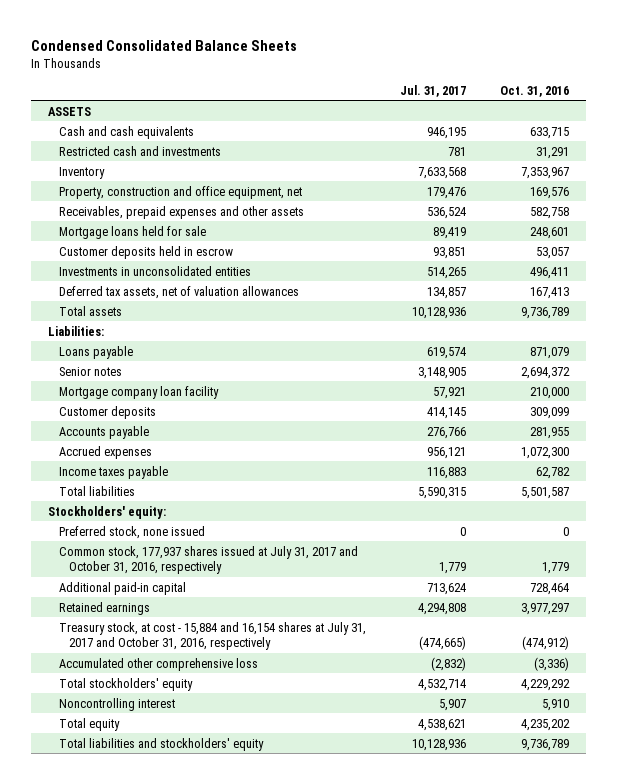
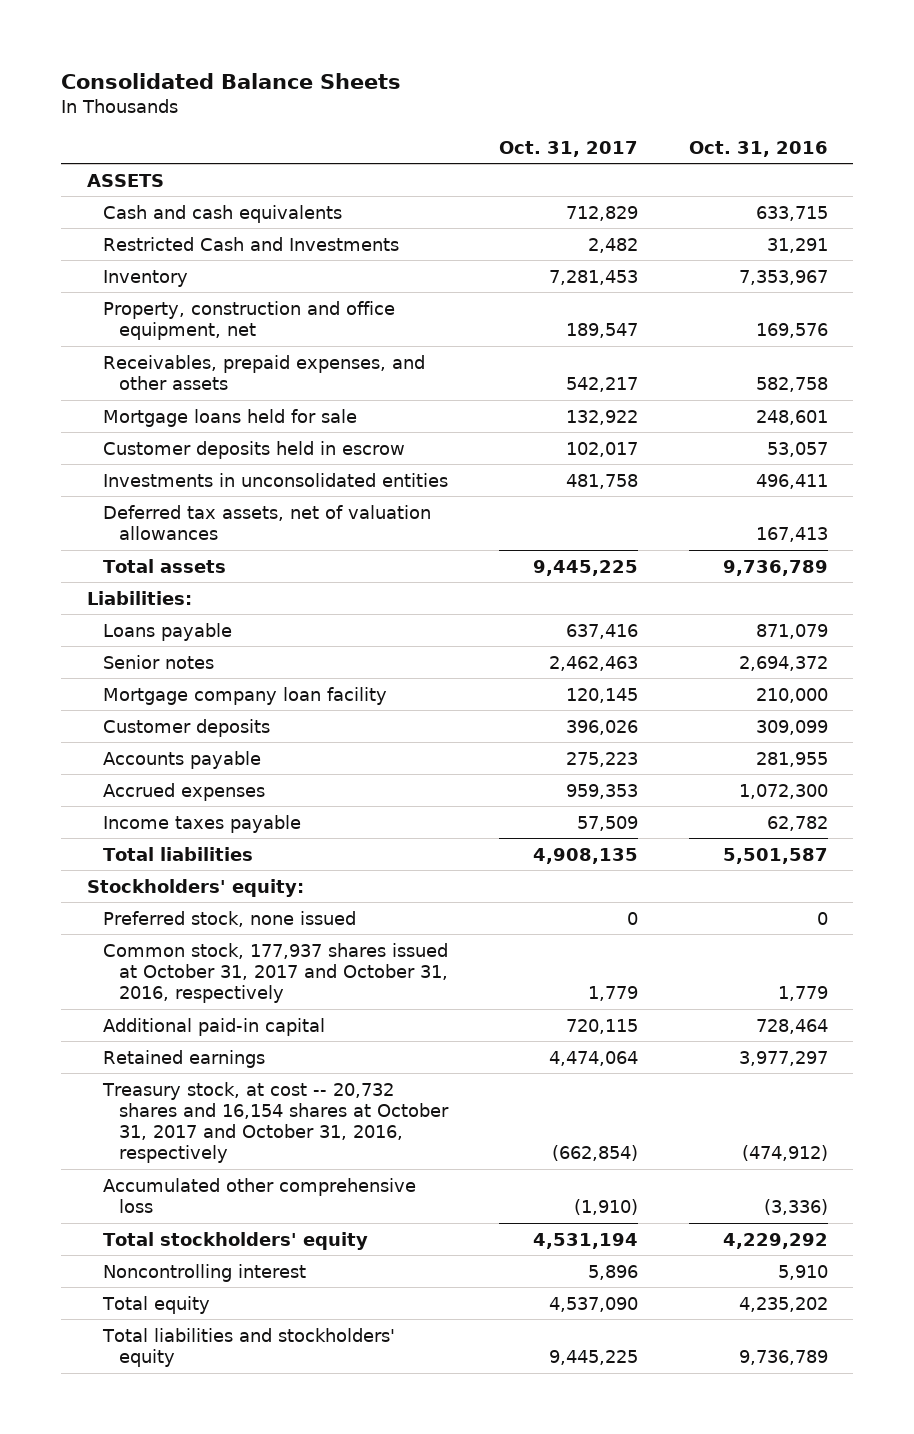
- Condensed Consolidated Balance Sheets
+ Consolidated Balance Sheets
- | Jul. 31, 2017 | Oct. 31, 2016
+ | Oct. 31, 2017 | Oct. 31, 2016
- Restricted cash and investments | 781 | 31,291
+ Restricted Cash and Investments | 2,482 | 31,291
- Receivables, prepaid expenses and other assets | 536,524 | 582,758
+ Receivables, prepaid expenses, and other assets | 542,217 | 582,758
- Common stock, 177,937 shares issued at July 31, 2017 and October 31, 2016, respectively | 1,779 | 1,779
+ Common stock, 177,937 shares issued at October 31, 2017 and October 31, 2016, respectively | 1,779 | 1,779
- Treasury stock, at cost - 15,884 and 16,154 shares at July 31, 2017 and October 31, 2016, respectively | (474,665) | (474,912)
+ Treasury stock, at cost -- 20,732 shares and 16,154 shares at October 31, 2017 and October 31, 2016, respectively | (662,854) | (474,912)

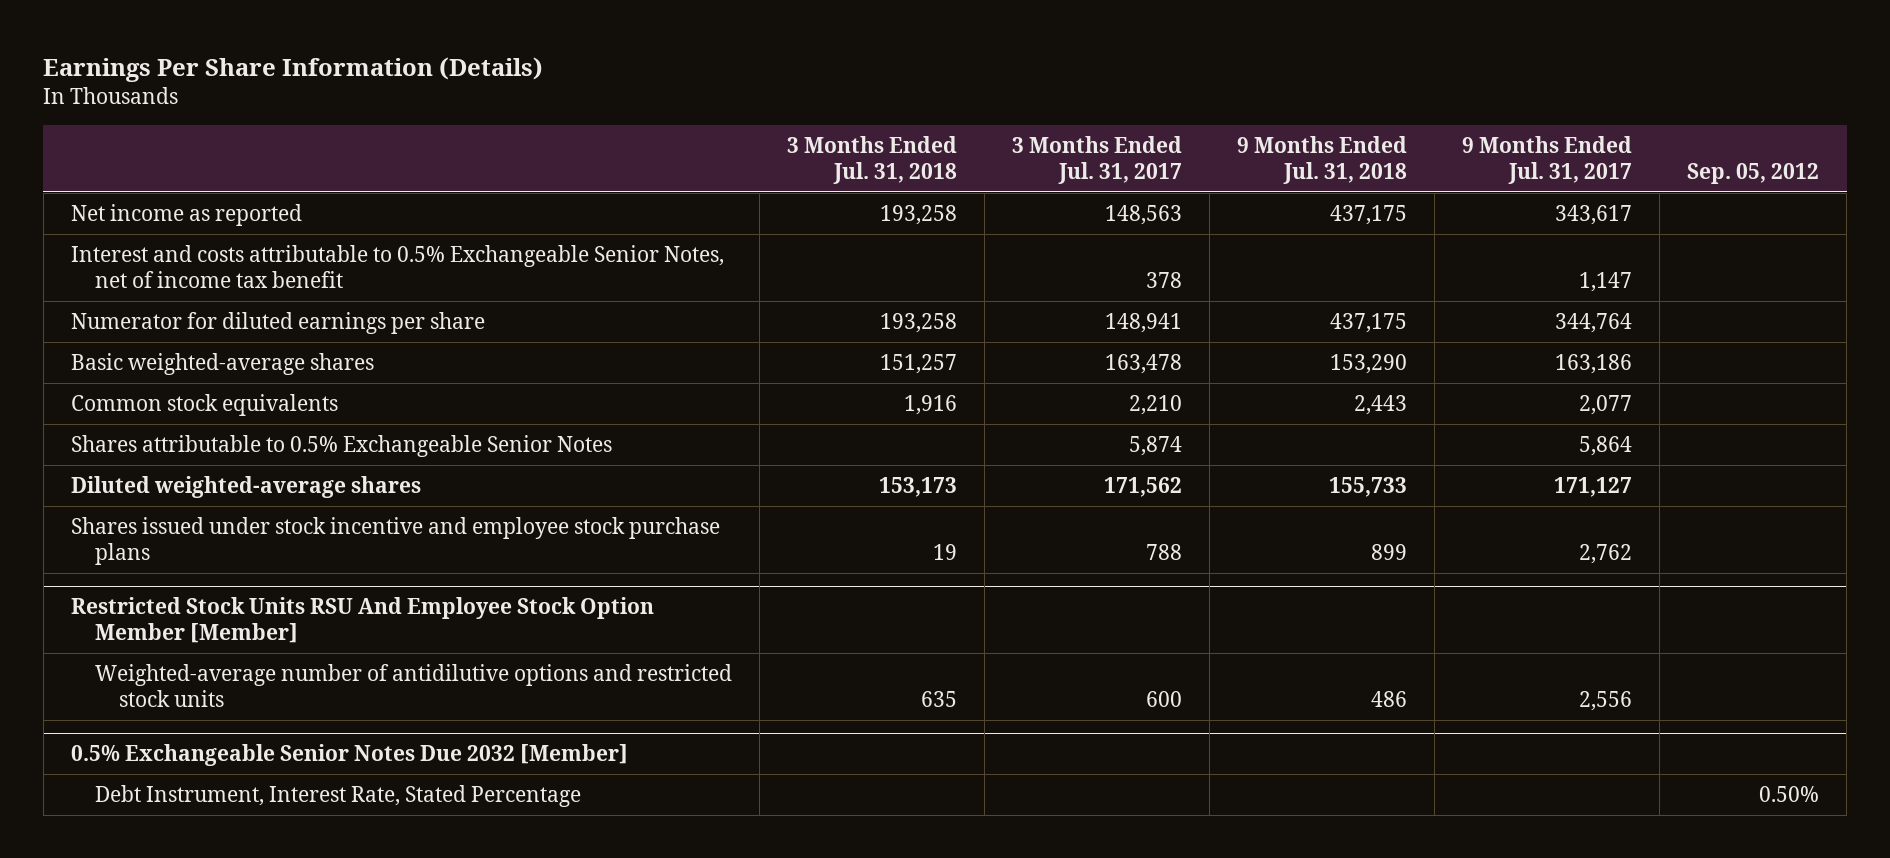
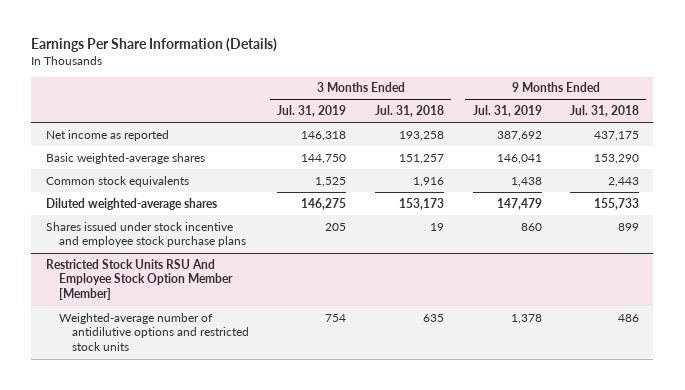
- | 3 Months Ended Jul. 31, 2018 | 3 Months Ended Jul. 31, 2017 | 9 Months Ended Jul. 31, 2018 | 9 Months Ended Jul. 31, 2017 | Sep. 05, 2012
+ | 3 Months Ended Jul. 31, 2019 | 3 Months Ended Jul. 31, 2018 | 9 Months Ended Jul. 31, 2019 | 9 Months Ended Jul. 31, 2018
- Interest and costs attributable to 0.5% Exchangeable Senior Notes, net of income tax benefit | | 378 | | 1,147 |
- Numerator for diluted earnings per share | 193,258 | 148,941 | 437,175 | 344,764 |
- Shares attributable to 0.5% Exchangeable Senior Notes | | 5,874 | | 5,864 |
- 0.5% Exchangeable Senior Notes Due 2032 [Member]
- Debt Instrument, Interest Rate, Stated Percentage | | | | | 0.50%

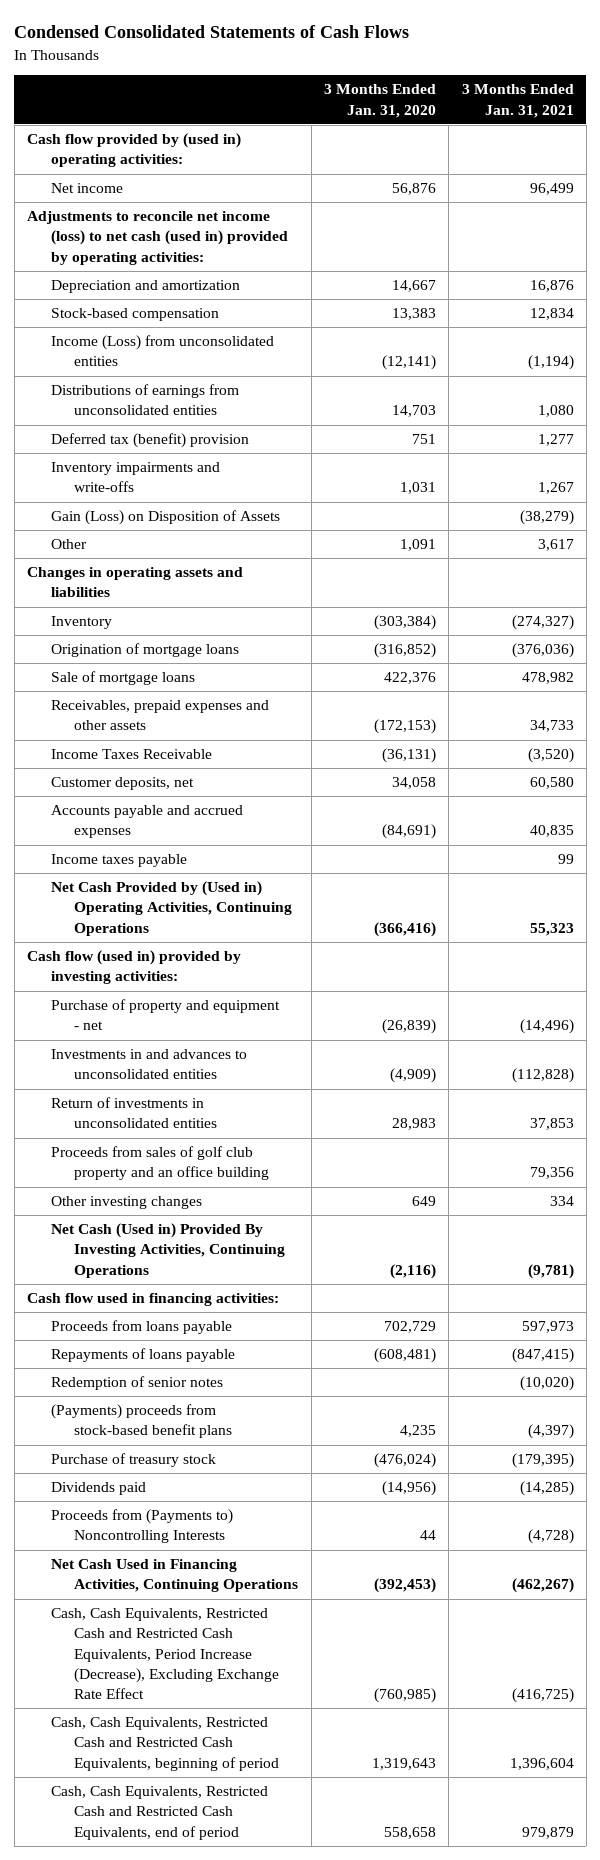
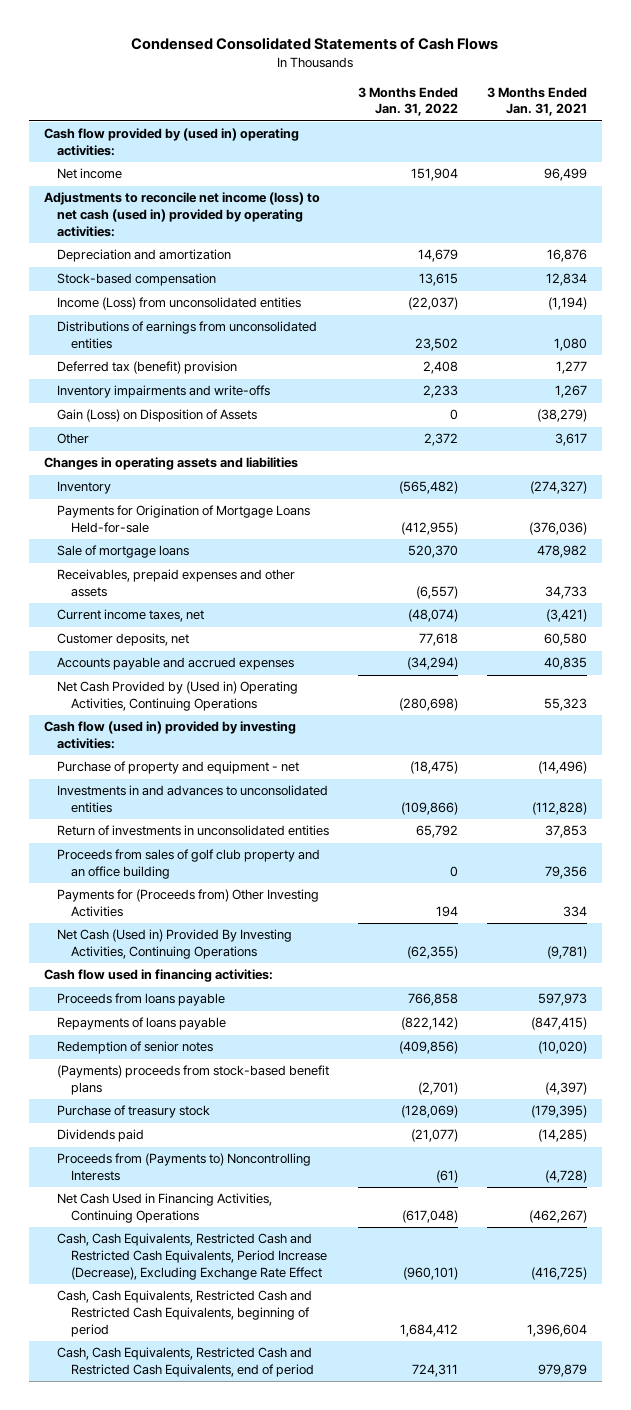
- | 3 Months Ended Jan. 31, 2020 | 3 Months Ended Jan. 31, 2021
+ | 3 Months Ended Jan. 31, 2022 | 3 Months Ended Jan. 31, 2021
- Origination of mortgage loans | (316,852) | (376,036)
+ Payments for Origination of Mortgage Loans Held-for-sale | (412,955) | (376,036)
- Income Taxes Receivable | (36,131) | (3,520)
+ Current income taxes, net | (48,074) | (3,421)
- Income taxes payable | | 99
- Other investing changes | 649 | 334
+ Payments for (Proceeds from) Other Investing Activities | 194 | 334

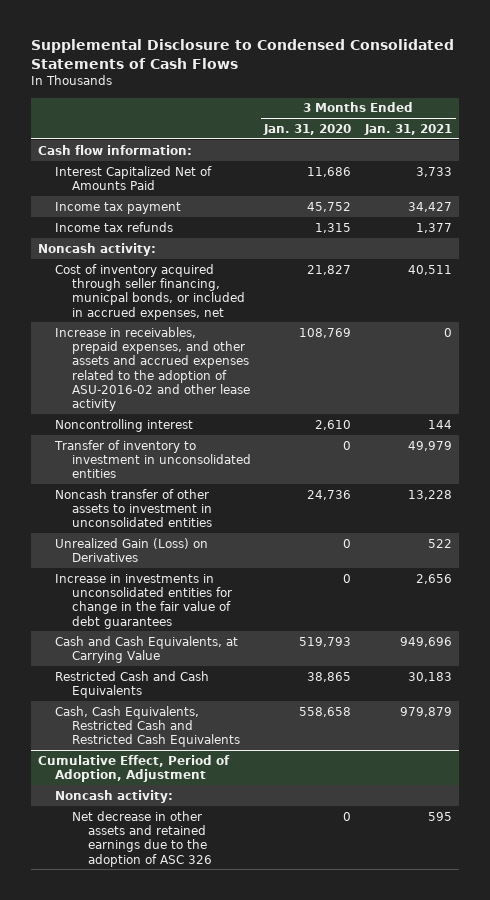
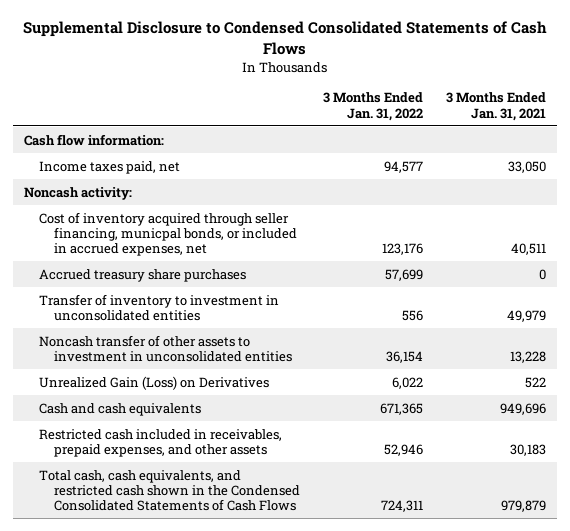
- | 3 Months Ended Jan. 31, 2020 | 3 Months Ended Jan. 31, 2021
+ | 3 Months Ended Jan. 31, 2022 | 3 Months Ended Jan. 31, 2021
- Interest Capitalized Net of Amounts Paid | 11,686 | 3,733
- Income tax payment | 45,752 | 34,427
- Income tax refunds | 1,315 | 1,377
+ Income taxes paid, net | 94,577 | 33,050
- Increase in receivables, prepaid expenses, and other assets and accrued expenses related to the adoption of ASU-2016-02 and other lease activity | 108,769 | 0
- Noncontrolling interest | 2,610 | 144
+ Accrued treasury share purchases | 57,699 | 0
- Increase in investments in unconsolidated entities for change in the fair value of debt guarantees | 0 | 2,656
- Cash and Cash Equivalents, at Carrying Value | 519,793 | 949,696
- Restricted Cash and Cash Equivalents | 38,865 | 30,183
- Cash, Cash Equivalents, Restricted Cash and Restricted Cash Equivalents | 558,658 | 979,879
- Cumulative Effect, Period of Adoption, Adjustment
- Noncash activity:
- Net decrease in other assets and retained earnings due to the adoption of ASC 326 | 0 | 595
+ Cash and cash equivalents | 671,365 | 949,696
+ Restricted cash included in receivables, prepaid expenses, and other assets | 52,946 | 30,183
+ Total cash, cash equivalents, and restricted cash shown in the Condensed Consolidated Statements of Cash Flows | 724,311 | 979,879

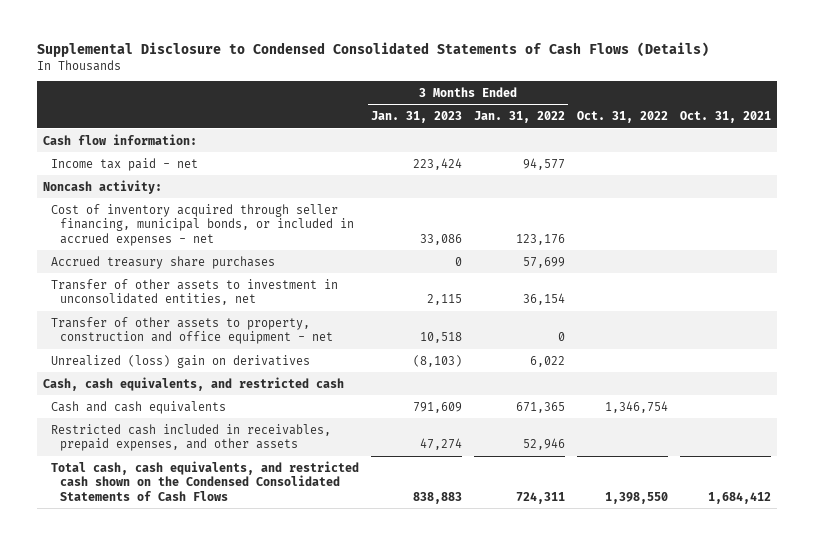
- Supplemental Disclosure to Condensed Consolidated Statements of Cash Flows
+ Supplemental Disclosure to Condensed Consolidated Statements of Cash Flows (Details)
- | 3 Months Ended Jan. 31, 2022 | 3 Months Ended Jan. 31, 2021
+ | 3 Months Ended Jan. 31, 2023 | 3 Months Ended Jan. 31, 2022 | Oct. 31, 2022 | Oct. 31, 2021
- Income taxes paid, net | 94,577 | 33,050
+ Income tax paid - net | 223,424 | 94,577 | |
- Cost of inventory acquired through seller financing, municpal bonds, or included in accrued expenses, net | 123,176 | 40,511
+ Cost of inventory acquired through seller financing, municipal bonds, or included in accrued expenses - net | 33,086 | 123,176 | |
- Transfer of inventory to investment in unconsolidated entities | 556 | 49,979
- Noncash transfer of other assets to investment in unconsolidated entities | 36,154 | 13,228
- Unrealized Gain (Loss) on Derivatives | 6,022 | 522
+ Transfer of other assets to investment in unconsolidated entities, net | 2,115 | 36,154 | |
+ Transfer of other assets to property, construction and office equipment - net | 10,518 | 0 | |
+ Unrealized (loss) gain on derivatives | (8,103) | 6,022 | |
+ Cash, cash equivalents, and restricted cash
- Total cash, cash equivalents, and restricted cash shown in the Condensed Consolidated Statements of Cash Flows | 724,311 | 979,879
+ Total cash, cash equivalents, and restricted cash shown on the Condensed Consolidated Statements of Cash Flows | 838,883 | 724,311 | 1,398,550 | 1,684,412

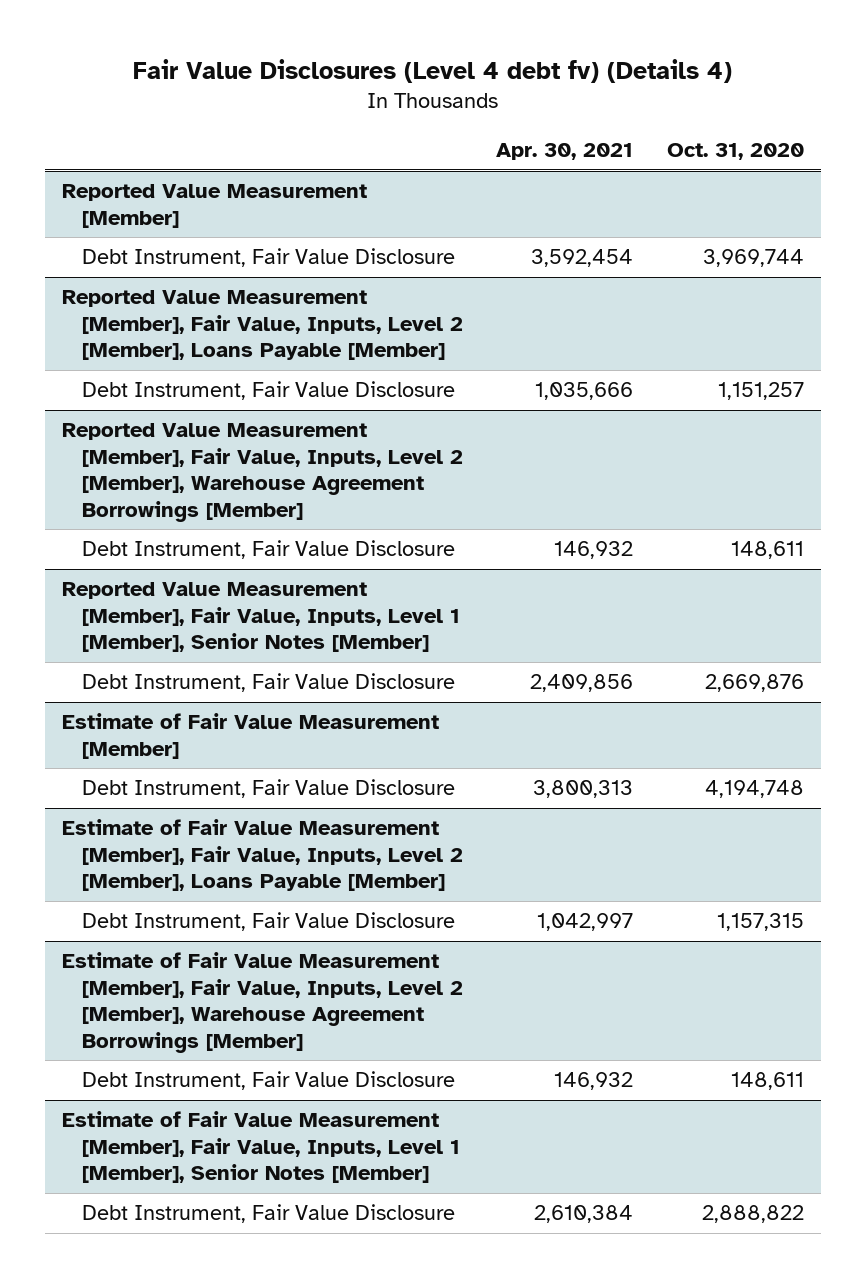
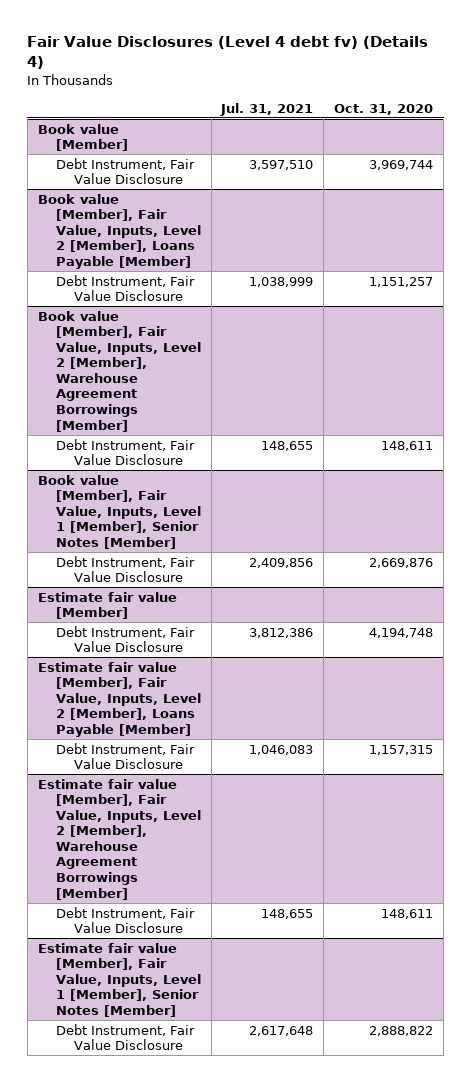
- | Apr. 30, 2021 | Oct. 31, 2020
+ | Jul. 31, 2021 | Oct. 31, 2020
- Reported Value Measurement [Member]
+ Book value [Member]
- Reported Value Measurement [Member], Fair Value, Inputs, Level 2 [Member], Loans Payable [Member]
+ Book value [Member], Fair Value, Inputs, Level 2 [Member], Loans Payable [Member]
- Reported Value Measurement [Member], Fair Value, Inputs, Level 2 [Member], Warehouse Agreement Borrowings [Member]
+ Book value [Member], Fair Value, Inputs, Level 2 [Member], Warehouse Agreement Borrowings [Member]
- Reported Value Measurement [Member], Fair Value, Inputs, Level 1 [Member], Senior Notes [Member]
+ Book value [Member], Fair Value, Inputs, Level 1 [Member], Senior Notes [Member]
- Estimate of Fair Value Measurement [Member]
+ Estimate fair value [Member]
- Estimate of Fair Value Measurement [Member], Fair Value, Inputs, Level 2 [Member], Loans Payable [Member]
+ Estimate fair value [Member], Fair Value, Inputs, Level 2 [Member], Loans Payable [Member]
- Estimate of Fair Value Measurement [Member], Fair Value, Inputs, Level 2 [Member], Warehouse Agreement Borrowings [Member]
+ Estimate fair value [Member], Fair Value, Inputs, Level 2 [Member], Warehouse Agreement Borrowings [Member]
- Estimate of Fair Value Measurement [Member], Fair Value, Inputs, Level 1 [Member], Senior Notes [Member]
+ Estimate fair value [Member], Fair Value, Inputs, Level 1 [Member], Senior Notes [Member]

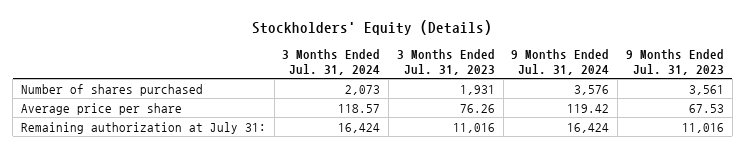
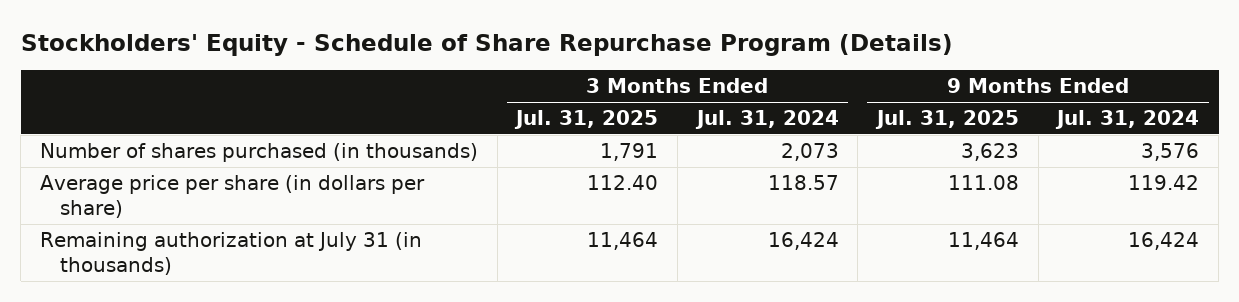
- Stockholders' Equity (Details)
+ Stockholders' Equity - Schedule of Share Repurchase Program (Details)
- | 3 Months Ended Jul. 31, 2024 | 3 Months Ended Jul. 31, 2023 | 9 Months Ended Jul. 31, 2024 | 9 Months Ended Jul. 31, 2023
+ | 3 Months Ended Jul. 31, 2025 | 3 Months Ended Jul. 31, 2024 | 9 Months Ended Jul. 31, 2025 | 9 Months Ended Jul. 31, 2024
- Number of shares purchased | 2,073 | 1,931 | 3,576 | 3,561
- Average price per share | 118.57 | 76.26 | 119.42 | 67.53
- Remaining authorization at July 31: | 16,424 | 11,016 | 16,424 | 11,016
+ Number of shares purchased (in thousands) | 1,791 | 2,073 | 3,623 | 3,576
+ Average price per share (in dollars per share) | 112.40 | 118.57 | 111.08 | 119.42
+ Remaining authorization at July 31 (in thousands) | 11,464 | 16,424 | 11,464 | 16,424

